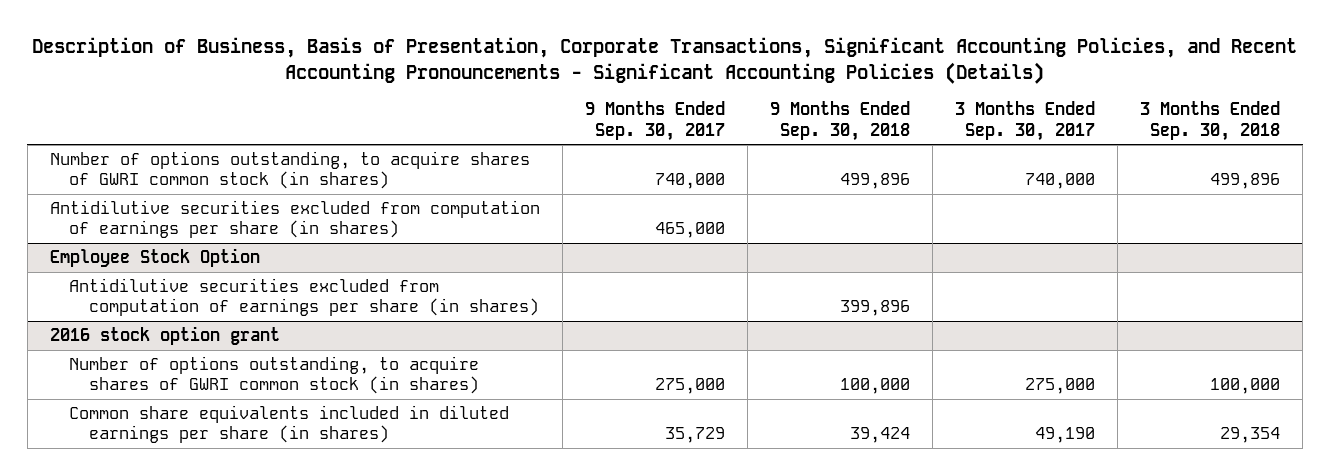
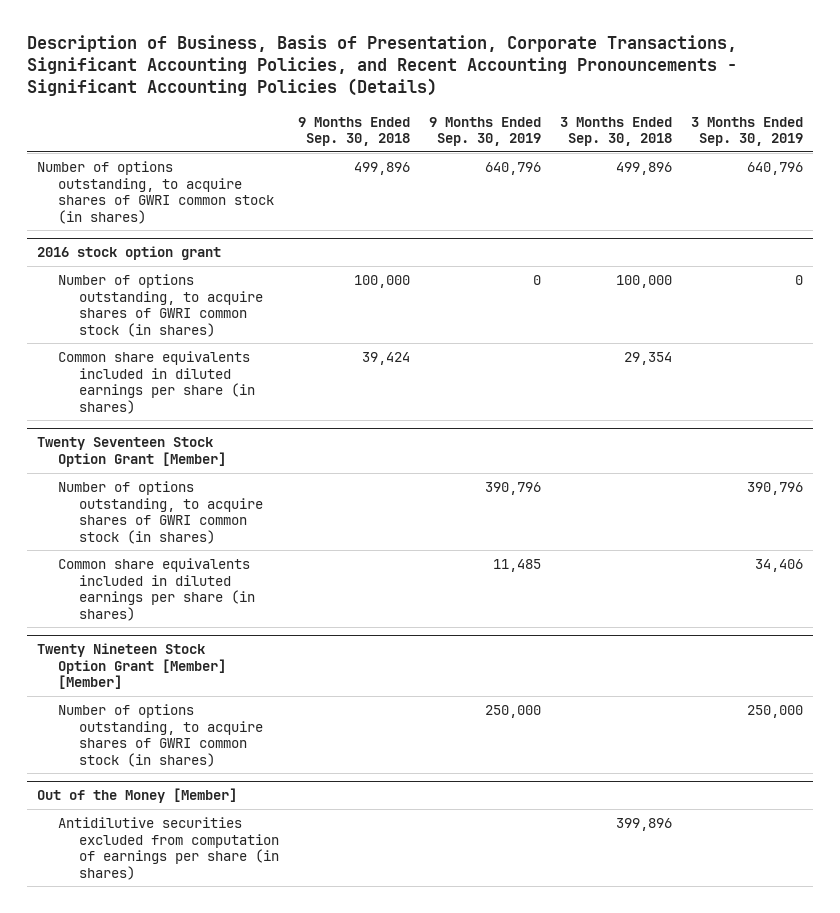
- | 9 Months Ended Sep. 30, 2017 | 9 Months Ended Sep. 30, 2018 | 3 Months Ended Sep. 30, 2017 | 3 Months Ended Sep. 30, 2018
+ | 9 Months Ended Sep. 30, 2018 | 9 Months Ended Sep. 30, 2019 | 3 Months Ended Sep. 30, 2018 | 3 Months Ended Sep. 30, 2019
- Antidilutive securities excluded from computation of earnings per share (in shares) | 465,000 | | |
- Employee Stock Option
- Antidilutive securities excluded from computation of earnings per share (in shares) | | 399,896 | |
+ Twenty Seventeen Stock Option Grant [Member]
+ Number of options outstanding, to acquire shares of GWRI common stock (in shares) | | 390,796 | | 390,796
+ Common share equivalents included in diluted earnings per share (in shares) | | 11,485 | | 34,406
+ Twenty Nineteen Stock Option Grant [Member] [Member]
+ Number of options outstanding, to acquire shares of GWRI common stock (in shares) | | 250,000 | | 250,000
+ Out of the Money [Member]
+ Antidilutive securities excluded from computation of earnings per share (in shares) | | | 399,896 |

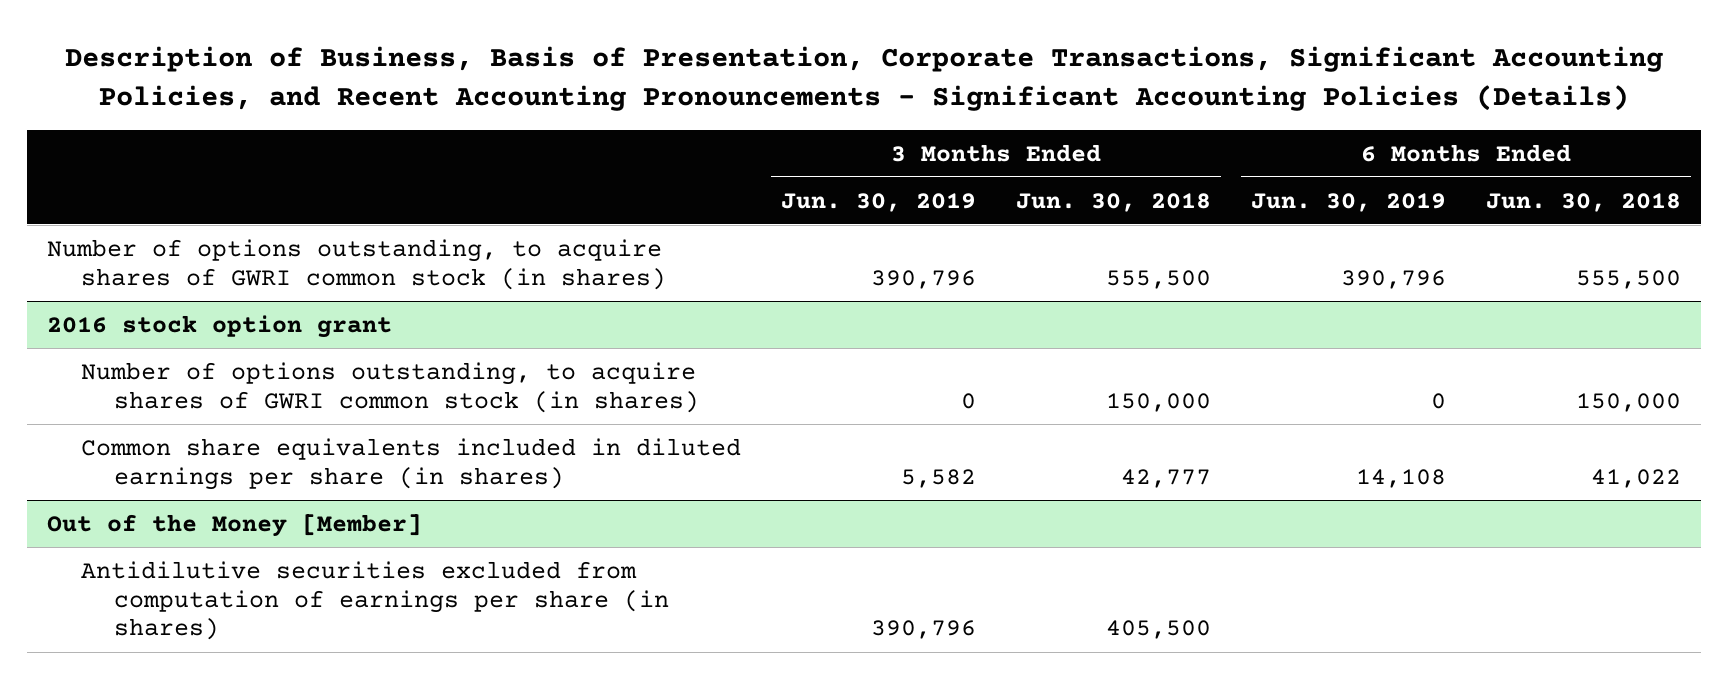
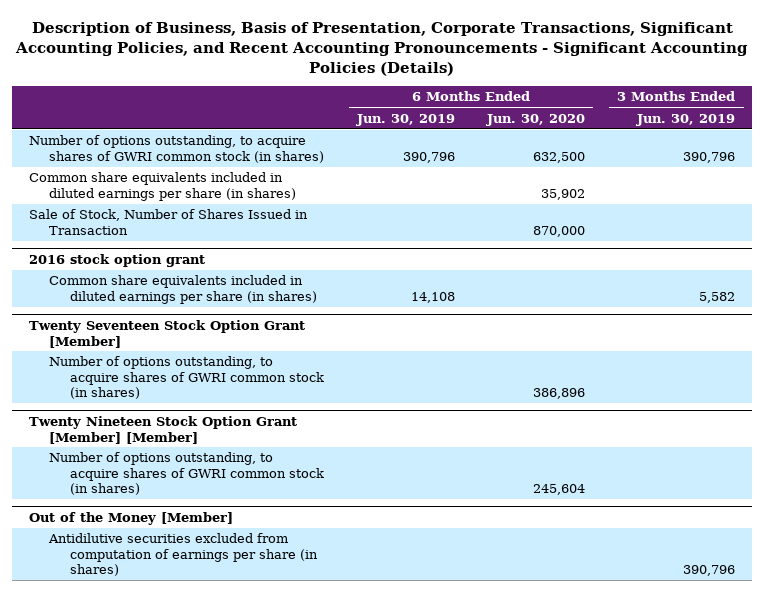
- | 3 Months Ended Jun. 30, 2019 | 3 Months Ended Jun. 30, 2018 | 6 Months Ended Jun. 30, 2019 | 6 Months Ended Jun. 30, 2018
+ | 6 Months Ended Jun. 30, 2019 | 6 Months Ended Jun. 30, 2020 | 3 Months Ended Jun. 30, 2019
+ Common share equivalents included in diluted earnings per share (in shares) | | 35,902 |
+ Sale of Stock, Number of Shares Issued in Transaction | | 870,000 |
@ 2016 stock option grant
- Number of options outstanding, to acquire shares of GWRI common stock (in shares) | 0 | 150,000 | 0 | 150,000
+ Twenty Seventeen Stock Option Grant [Member]
+ Number of options outstanding, to acquire shares of GWRI common stock (in shares) | | 386,896 |
+ Twenty Nineteen Stock Option Grant [Member] [Member]
+ Number of options outstanding, to acquire shares of GWRI common stock (in shares) | | 245,604 |

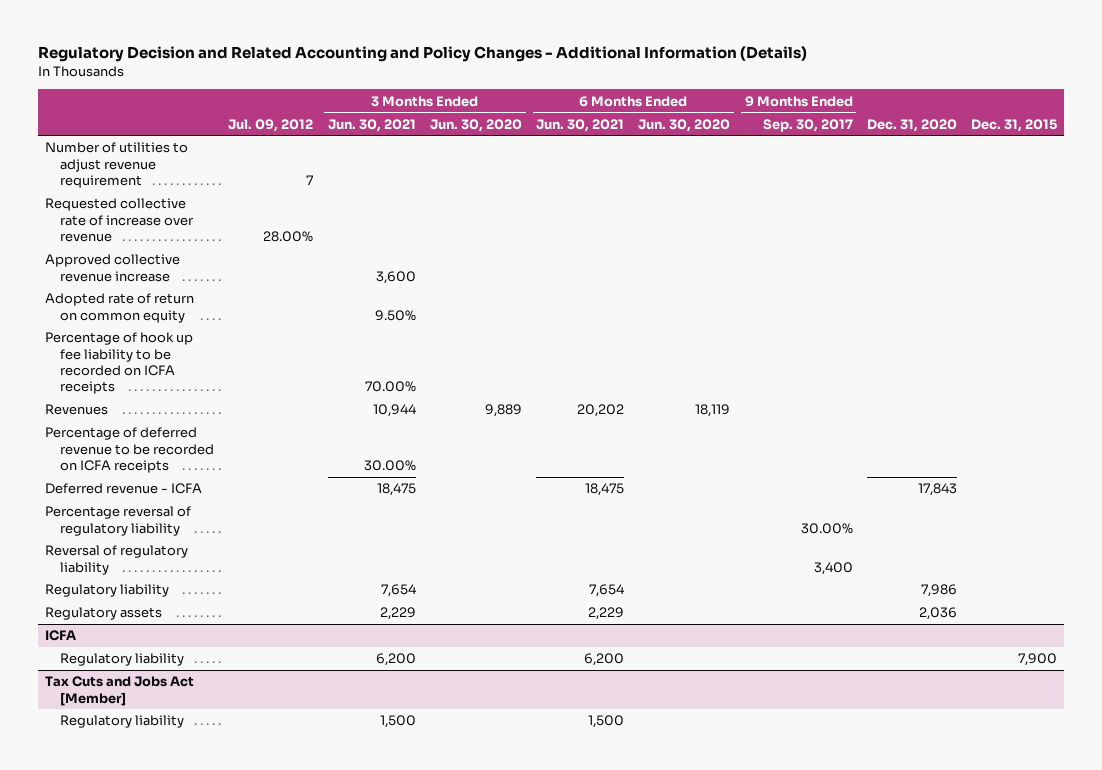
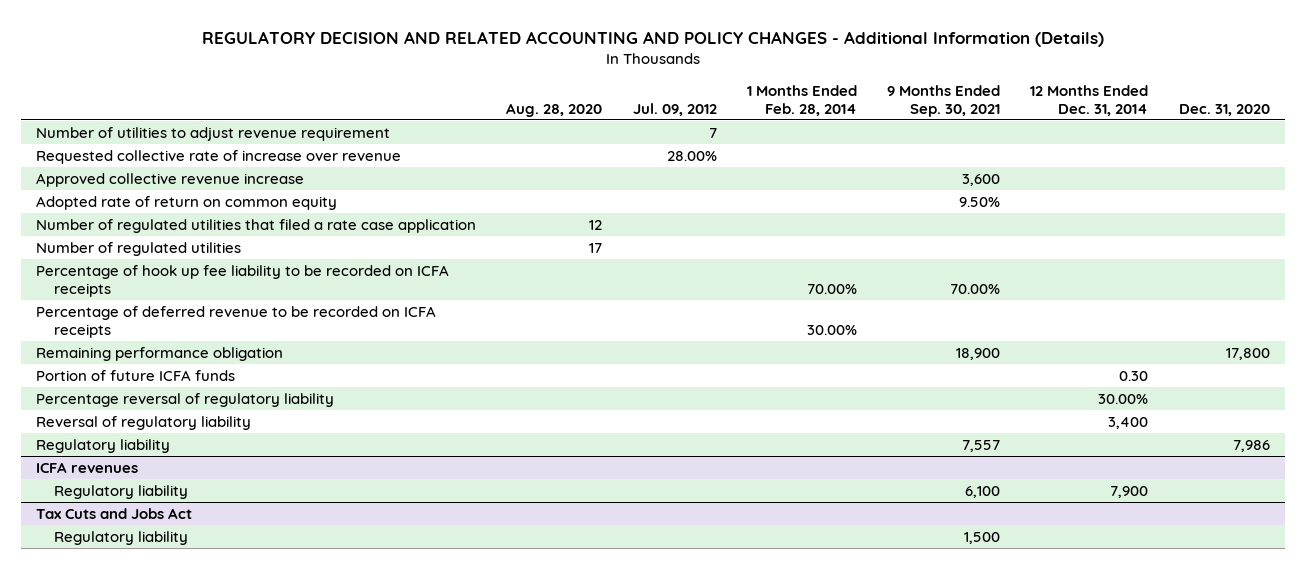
- Regulatory Decision and Related Accounting and Policy Changes - Additional Information (Details)
+ REGULATORY DECISION AND RELATED ACCOUNTING AND POLICY CHANGES - Additional Information (Details)
- | Jul. 09, 2012 | 3 Months Ended Jun. 30, 2021 | 3 Months Ended Jun. 30, 2020 | 6 Months Ended Jun. 30, 2021 | 6 Months Ended Jun. 30, 2020 | 9 Months Ended Sep. 30, 2017 | Dec. 31, 2020 | Dec. 31, 2015
+ | Aug. 28, 2020 | Jul. 09, 2012 | 1 Months Ended Feb. 28, 2014 | 9 Months Ended Sep. 30, 2021 | 12 Months Ended Dec. 31, 2014 | Dec. 31, 2020
+ Number of regulated utilities that filed a rate case application | 12 | | | | |
+ Number of regulated utilities | 17 | | | | |
- Revenues | | 10,944 | 9,889 | 20,202 | 18,119 | | |
- Deferred revenue - ICFA | | 18,475 | | 18,475 | | | 17,843 |
+ Remaining performance obligation | | | | 18,900 | | 17,800
+ Portion of future ICFA funds | | | | | 0.30 |
- Regulatory assets | | 2,229 | | 2,229 | | | 2,036 |
- ICFA
+ ICFA revenues
- Tax Cuts and Jobs Act [Member]
+ Tax Cuts and Jobs Act

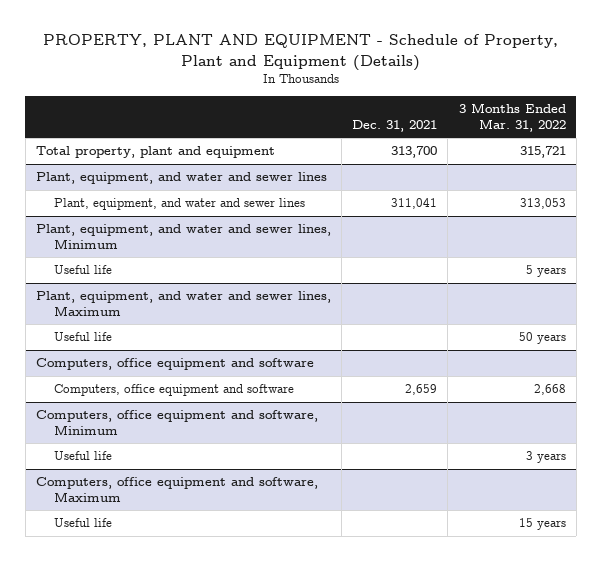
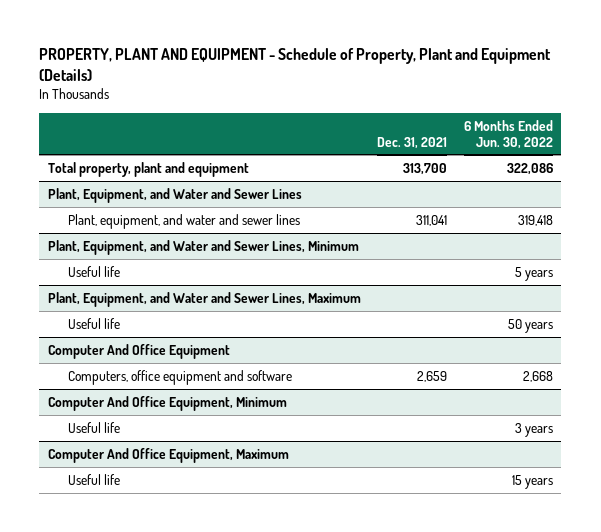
- | Dec. 31, 2021 | 3 Months Ended Mar. 31, 2022
+ | Dec. 31, 2021 | 6 Months Ended Jun. 30, 2022
- Plant, equipment, and water and sewer lines
+ Plant, Equipment, and Water and Sewer Lines
- Plant, equipment, and water and sewer lines, Minimum
+ Plant, Equipment, and Water and Sewer Lines, Minimum
- Plant, equipment, and water and sewer lines, Maximum
+ Plant, Equipment, and Water and Sewer Lines, Maximum
- Computers, office equipment and software
+ Computer And Office Equipment
- Computers, office equipment and software, Minimum
+ Computer And Office Equipment, Minimum
- Computers, office equipment and software, Maximum
+ Computer And Office Equipment, Maximum

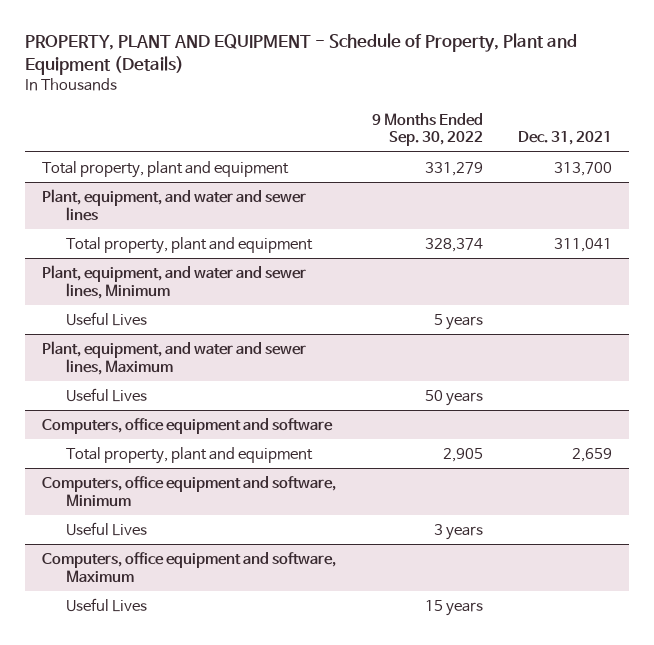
- | Dec. 31, 2021 | 6 Months Ended Jun. 30, 2022
+ | 9 Months Ended Sep. 30, 2022 | Dec. 31, 2021
- Plant, Equipment, and Water and Sewer Lines
- Plant, equipment, and water and sewer lines | 311,041 | 319,418
- Plant, Equipment, and Water and Sewer Lines, Minimum
- Useful life | | 5 years
- Plant, Equipment, and Water and Sewer Lines, Maximum
- Useful life | | 50 years
- Computer And Office Equipment
- Computers, office equipment and software | 2,659 | 2,668
- Computer And Office Equipment, Minimum
- Useful life | | 3 years
- Computer And Office Equipment, Maximum
- Useful life | | 15 years
+ Plant, equipment, and water and sewer lines
+ Total property, plant and equipment | 328,374 | 311,041
+ Plant, equipment, and water and sewer lines, Minimum
+ Useful Lives | 5 years |
+ Plant, equipment, and water and sewer lines, Maximum
+ Useful Lives | 50 years |
+ Computers, office equipment and software
+ Total property, plant and equipment | 2,905 | 2,659
+ Computers, office equipment and software, Minimum
+ Useful Lives | 3 years |
+ Computers, office equipment and software, Maximum
+ Useful Lives | 15 years |

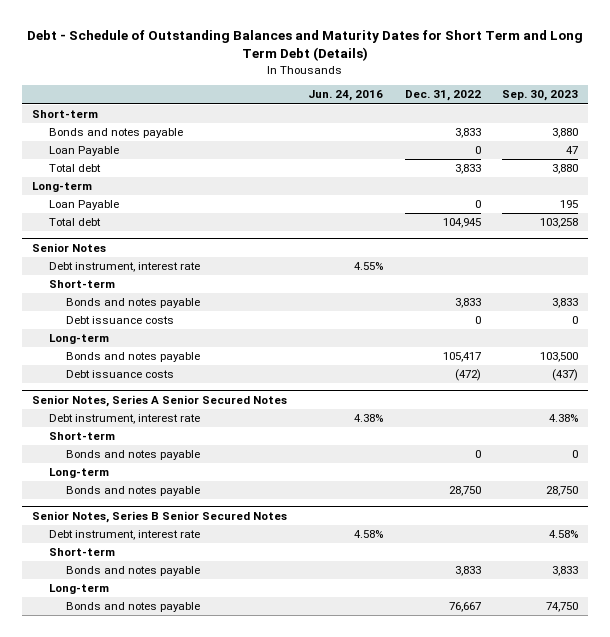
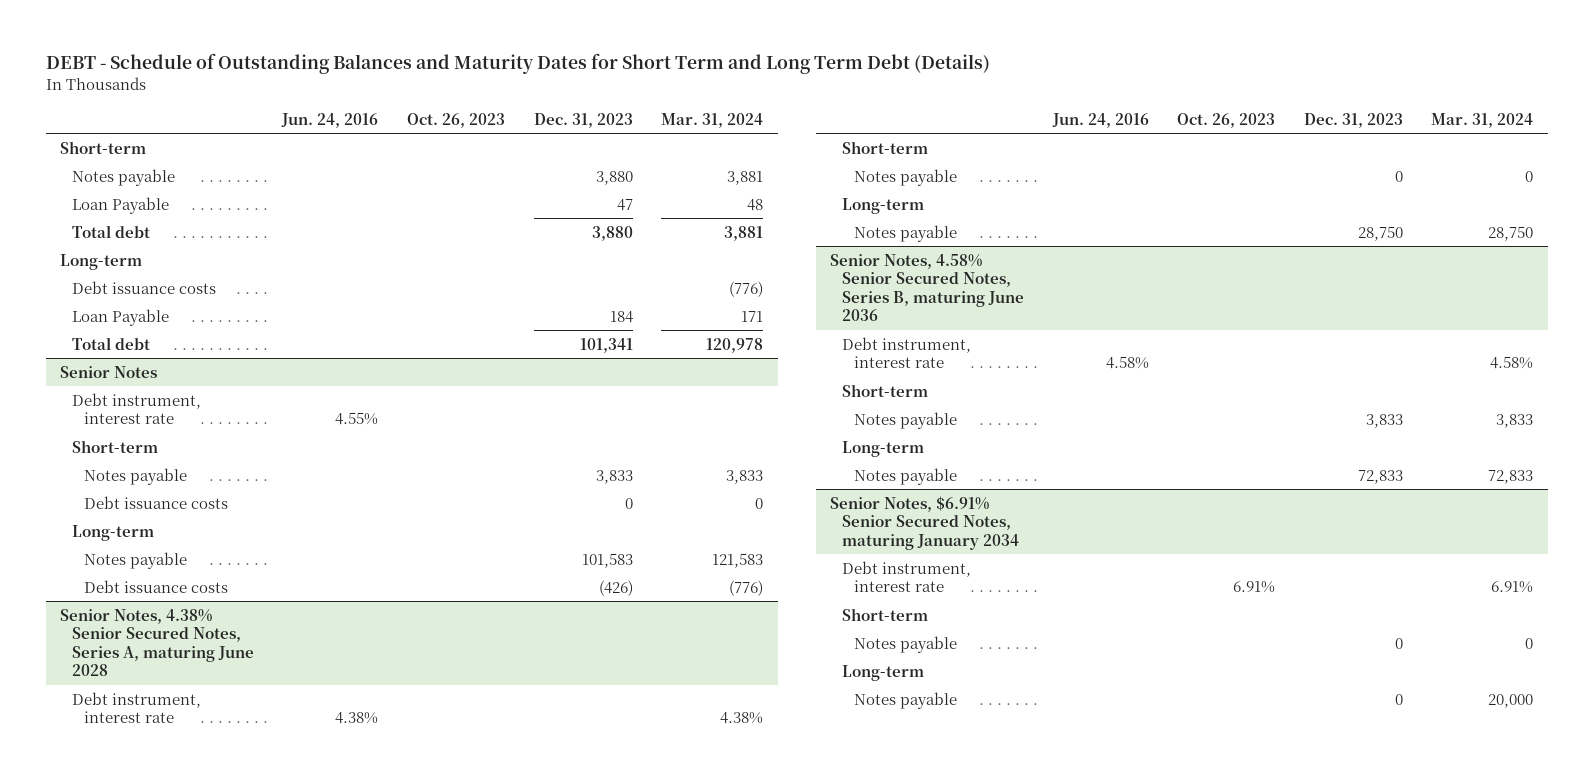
- Debt - Schedule of Outstanding Balances and Maturity Dates for Short Term and Long Term Debt (Details)
+ DEBT - Schedule of Outstanding Balances and Maturity Dates for Short Term and Long Term Debt (Details)
- | Jun. 24, 2016 | Dec. 31, 2022 | Sep. 30, 2023
+ | Jun. 24, 2016 | Oct. 26, 2023 | Dec. 31, 2023 | Mar. 31, 2024
- Bonds and notes payable | | 3,833 | 3,880
+ Notes payable | | | 3,880 | 3,881
+ Debt issuance costs | | | | (776)
@ Senior Notes
- Bonds and notes payable | | 3,833 | 3,833
+ Notes payable | | | 3,833 | 3,833
- Bonds and notes payable | | 105,417 | 103,500
+ Notes payable | | | 101,583 | 121,583
- Senior Notes, Series A Senior Secured Notes
+ Senior Notes, 4.38% Senior Secured Notes, Series A, maturing June 2028
- Bonds and notes payable | | 0 | 0
+ Notes payable | | | 0 | 0
- Bonds and notes payable | | 28,750 | 28,750
- Senior Notes, Series B Senior Secured Notes
+ Notes payable | | | 28,750 | 28,750
+ Senior Notes, 4.58% Senior Secured Notes, Series B, maturing June 2036
- Bonds and notes payable | | 3,833 | 3,833
+ Notes payable | | | 3,833 | 3,833
- Bonds and notes payable | | 76,667 | 74,750
+ Notes payable | | | 72,833 | 72,833
+ Senior Notes, $6.91% Senior Secured Notes, maturing January 2034
+ Debt instrument, interest rate | | 6.91% | | 6.91%
+ Short-term
+ Notes payable | | | 0 | 0
+ Long-term
+ Notes payable | | | 0 | 20,000

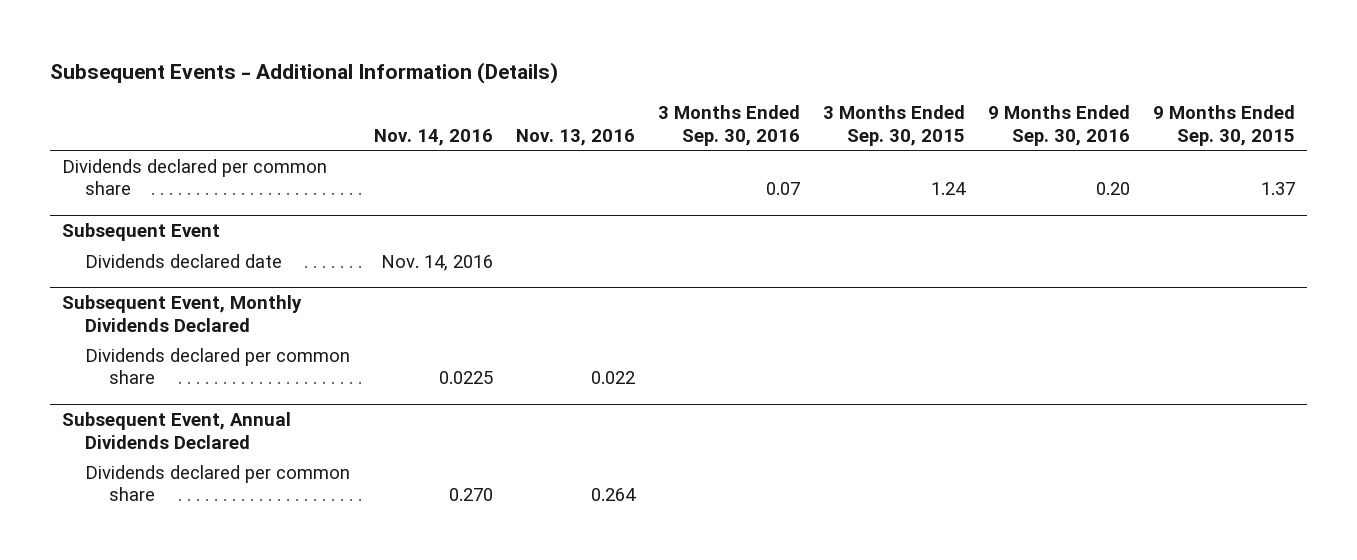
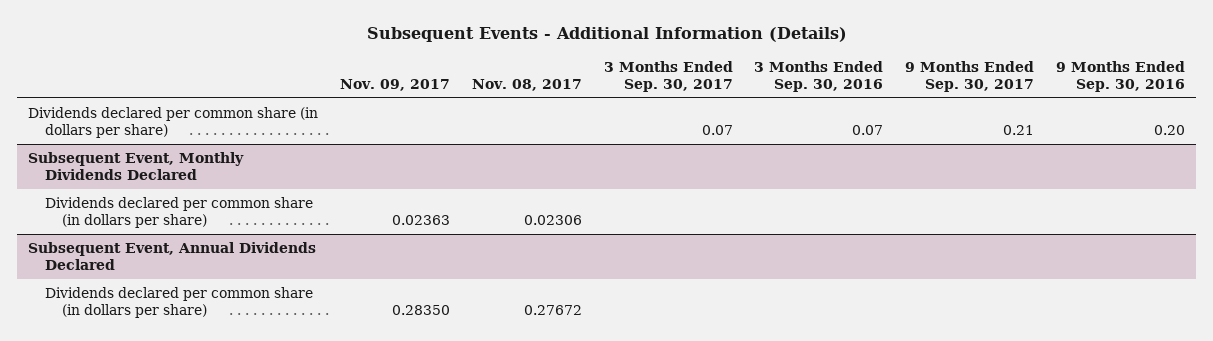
- | Nov. 14, 2016 | Nov. 13, 2016 | 3 Months Ended Sep. 30, 2016 | 3 Months Ended Sep. 30, 2015 | 9 Months Ended Sep. 30, 2016 | 9 Months Ended Sep. 30, 2015
+ | Nov. 09, 2017 | Nov. 08, 2017 | 3 Months Ended Sep. 30, 2017 | 3 Months Ended Sep. 30, 2016 | 9 Months Ended Sep. 30, 2017 | 9 Months Ended Sep. 30, 2016
- Dividends declared per common share | | | 0.07 | 1.24 | 0.20 | 1.37
- Subsequent Event
- Dividends declared date | Nov. 14, 2016 | | | | |
+ Dividends declared per common share (in dollars per share) | | | 0.07 | 0.07 | 0.21 | 0.20
@ Subsequent Event, Monthly Dividends Declared
- Dividends declared per common share | 0.0225 | 0.022 | | | |
+ Dividends declared per common share (in dollars per share) | 0.02363 | 0.02306 | | | |
@ Subsequent Event, Annual Dividends Declared
- Dividends declared per common share | 0.270 | 0.264 | | | |
+ Dividends declared per common share (in dollars per share) | 0.28350 | 0.27672 | | | |

